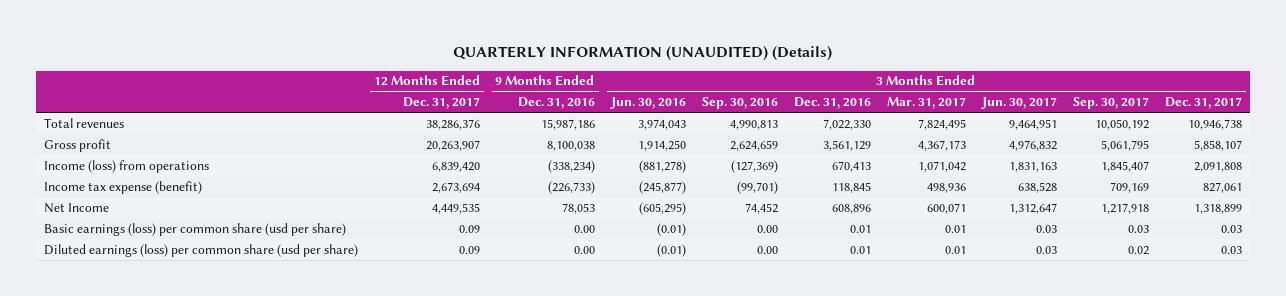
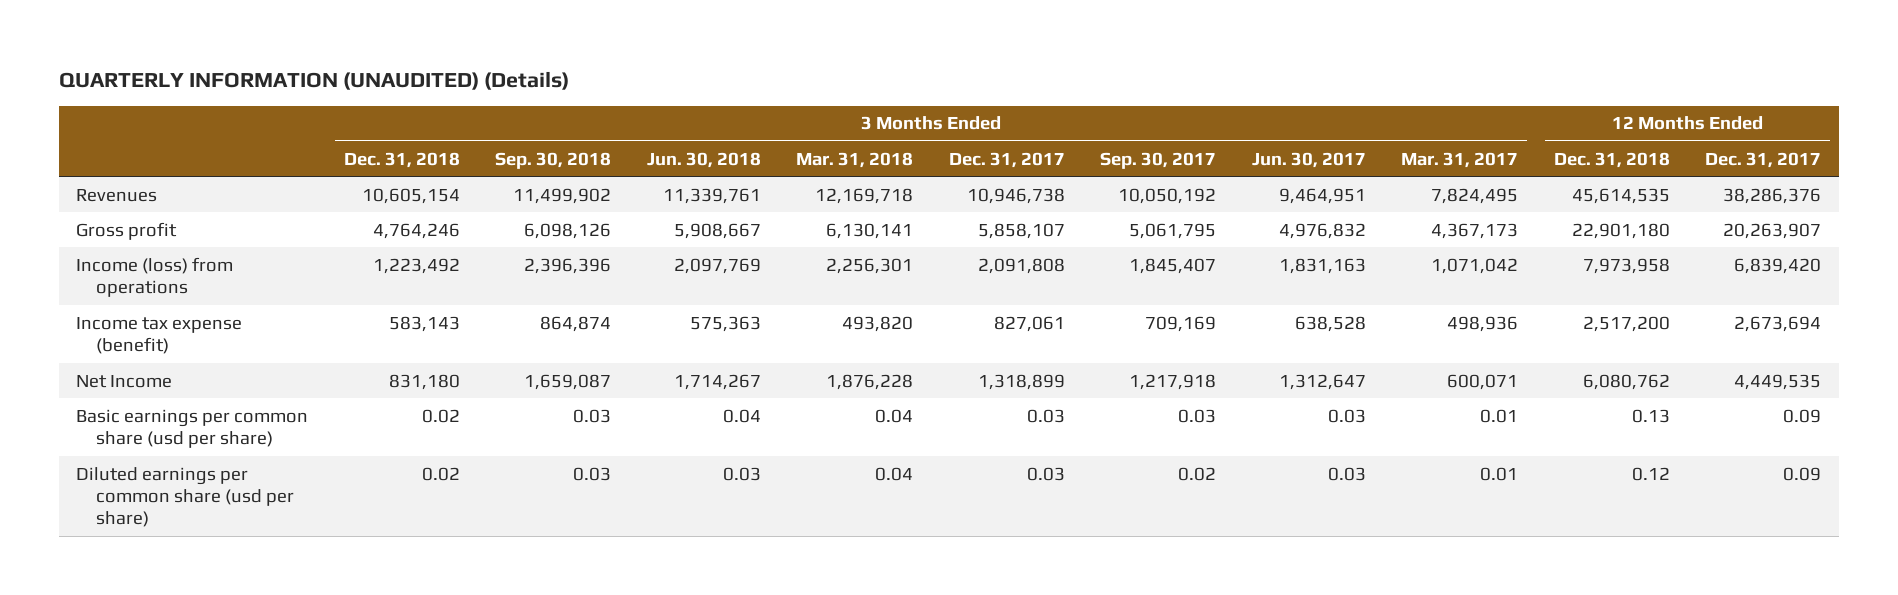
- | 12 Months Ended Dec. 31, 2017 | 9 Months Ended Dec. 31, 2016 | 3 Months Ended Jun. 30, 2016 | 3 Months Ended Sep. 30, 2016 | 3 Months Ended Dec. 31, 2016 | 3 Months Ended Mar. 31, 2017 | 3 Months Ended Jun. 30, 2017 | 3 Months Ended Sep. 30, 2017 | 3 Months Ended Dec. 31, 2017
+ | 3 Months Ended Dec. 31, 2018 | 3 Months Ended Sep. 30, 2018 | 3 Months Ended Jun. 30, 2018 | 3 Months Ended Mar. 31, 2018 | 3 Months Ended Dec. 31, 2017 | 3 Months Ended Sep. 30, 2017 | 3 Months Ended Jun. 30, 2017 | 3 Months Ended Mar. 31, 2017 | 12 Months Ended Dec. 31, 2018 | 12 Months Ended Dec. 31, 2017
- Total revenues | 38,286,376 | 15,987,186 | 3,974,043 | 4,990,813 | 7,022,330 | 7,824,495 | 9,464,951 | 10,050,192 | 10,946,738
+ Revenues | 10,605,154 | 11,499,902 | 11,339,761 | 12,169,718 | 10,946,738 | 10,050,192 | 9,464,951 | 7,824,495 | 45,614,535 | 38,286,376
- Basic earnings (loss) per common share (usd per share) | 0.09 | 0.00 | (0.01) | 0.00 | 0.01 | 0.01 | 0.03 | 0.03 | 0.03
- Diluted earnings (loss) per common share (usd per share) | 0.09 | 0.00 | (0.01) | 0.00 | 0.01 | 0.01 | 0.03 | 0.02 | 0.03
+ Basic earnings per common share (usd per share) | 0.02 | 0.03 | 0.04 | 0.04 | 0.03 | 0.03 | 0.03 | 0.01 | 0.13 | 0.09
+ Diluted earnings per common share (usd per share) | 0.02 | 0.03 | 0.03 | 0.04 | 0.03 | 0.02 | 0.03 | 0.01 | 0.12 | 0.09

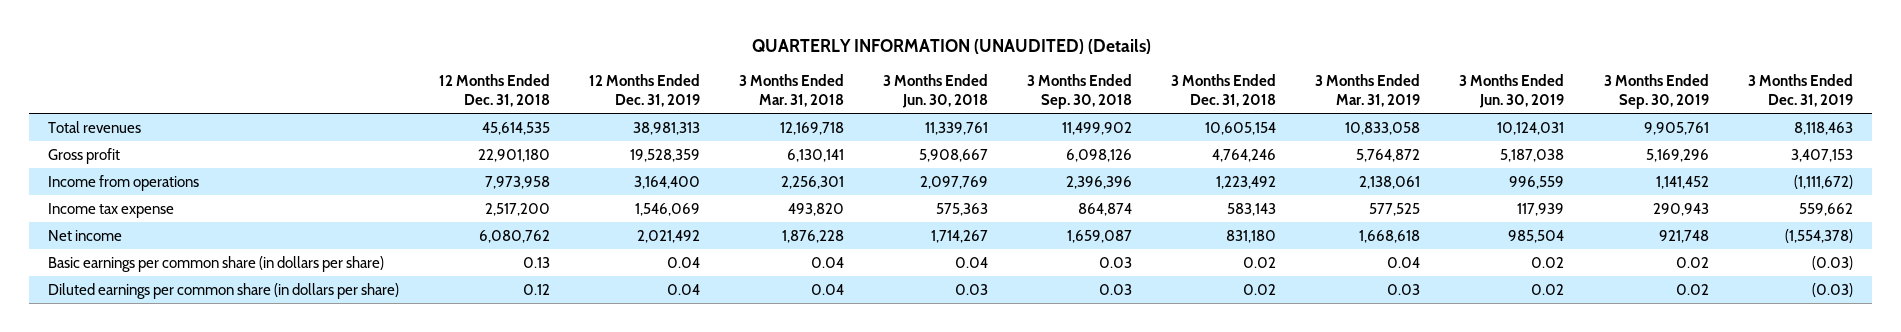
- | 3 Months Ended Dec. 31, 2018 | 3 Months Ended Sep. 30, 2018 | 3 Months Ended Jun. 30, 2018 | 3 Months Ended Mar. 31, 2018 | 3 Months Ended Dec. 31, 2017 | 3 Months Ended Sep. 30, 2017 | 3 Months Ended Jun. 30, 2017 | 3 Months Ended Mar. 31, 2017 | 12 Months Ended Dec. 31, 2018 | 12 Months Ended Dec. 31, 2017
+ | 12 Months Ended Dec. 31, 2018 | 12 Months Ended Dec. 31, 2019 | 3 Months Ended Mar. 31, 2018 | 3 Months Ended Jun. 30, 2018 | 3 Months Ended Sep. 30, 2018 | 3 Months Ended Dec. 31, 2018 | 3 Months Ended Mar. 31, 2019 | 3 Months Ended Jun. 30, 2019 | 3 Months Ended Sep. 30, 2019 | 3 Months Ended Dec. 31, 2019
- Revenues | 10,605,154 | 11,499,902 | 11,339,761 | 12,169,718 | 10,946,738 | 10,050,192 | 9,464,951 | 7,824,495 | 45,614,535 | 38,286,376
+ Total revenues | 45,614,535 | 38,981,313 | 12,169,718 | 11,339,761 | 11,499,902 | 10,605,154 | 10,833,058 | 10,124,031 | 9,905,761 | 8,118,463
- Income (loss) from operations | 1,223,492 | 2,396,396 | 2,097,769 | 2,256,301 | 2,091,808 | 1,845,407 | 1,831,163 | 1,071,042 | 7,973,958 | 6,839,420
- Income tax expense (benefit) | 583,143 | 864,874 | 575,363 | 493,820 | 827,061 | 709,169 | 638,528 | 498,936 | 2,517,200 | 2,673,694
- Net Income | 831,180 | 1,659,087 | 1,714,267 | 1,876,228 | 1,318,899 | 1,217,918 | 1,312,647 | 600,071 | 6,080,762 | 4,449,535
- Basic earnings per common share (usd per share) | 0.02 | 0.03 | 0.04 | 0.04 | 0.03 | 0.03 | 0.03 | 0.01 | 0.13 | 0.09
- Diluted earnings per common share (usd per share) | 0.02 | 0.03 | 0.03 | 0.04 | 0.03 | 0.02 | 0.03 | 0.01 | 0.12 | 0.09
+ Income from operations | 7,973,958 | 3,164,400 | 2,256,301 | 2,097,769 | 2,396,396 | 1,223,492 | 2,138,061 | 996,559 | 1,141,452 | (1,111,672)
+ Income tax expense | 2,517,200 | 1,546,069 | 493,820 | 575,363 | 864,874 | 583,143 | 577,525 | 117,939 | 290,943 | 559,662
+ Net income | 6,080,762 | 2,021,492 | 1,876,228 | 1,714,267 | 1,659,087 | 831,180 | 1,668,618 | 985,504 | 921,748 | (1,554,378)
+ Basic earnings per common share (in dollars per share) | 0.13 | 0.04 | 0.04 | 0.04 | 0.03 | 0.02 | 0.04 | 0.02 | 0.02 | (0.03)
+ Diluted earnings per common share (in dollars per share) | 0.12 | 0.04 | 0.04 | 0.03 | 0.03 | 0.02 | 0.03 | 0.02 | 0.02 | (0.03)

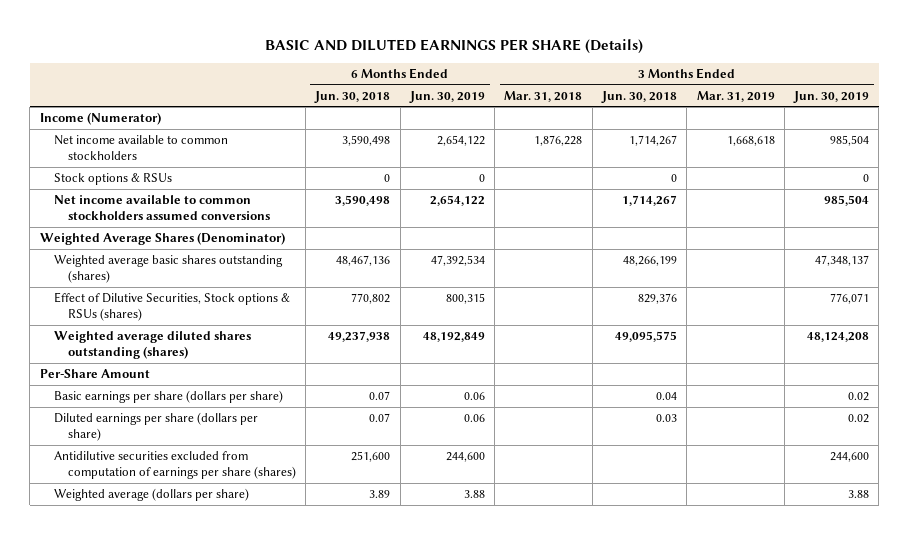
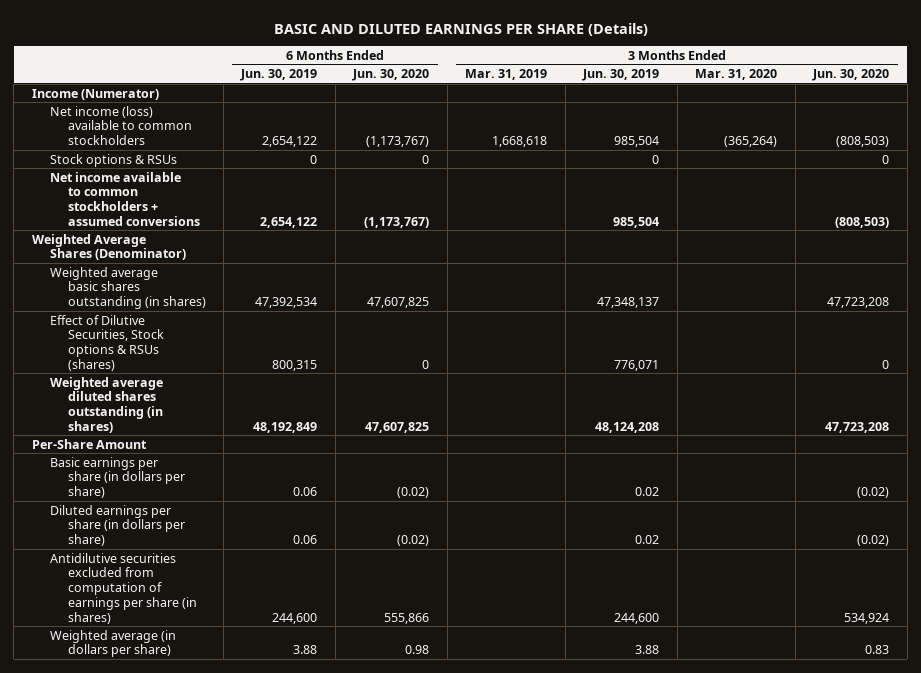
- | 6 Months Ended Jun. 30, 2018 | 6 Months Ended Jun. 30, 2019 | 3 Months Ended Mar. 31, 2018 | 3 Months Ended Jun. 30, 2018 | 3 Months Ended Mar. 31, 2019 | 3 Months Ended Jun. 30, 2019
+ | 6 Months Ended Jun. 30, 2019 | 6 Months Ended Jun. 30, 2020 | 3 Months Ended Mar. 31, 2019 | 3 Months Ended Jun. 30, 2019 | 3 Months Ended Mar. 31, 2020 | 3 Months Ended Jun. 30, 2020
- Net income available to common stockholders | 3,590,498 | 2,654,122 | 1,876,228 | 1,714,267 | 1,668,618 | 985,504
+ Net income (loss) available to common stockholders | 2,654,122 | (1,173,767) | 1,668,618 | 985,504 | (365,264) | (808,503)
- Net income available to common stockholders assumed conversions | 3,590,498 | 2,654,122 | | 1,714,267 | | 985,504
+ Net income available to common stockholders + assumed conversions | 2,654,122 | (1,173,767) | | 985,504 | | (808,503)
- Weighted average basic shares outstanding (shares) | 48,467,136 | 47,392,534 | | 48,266,199 | | 47,348,137
+ Weighted average basic shares outstanding (in shares) | 47,392,534 | 47,607,825 | | 47,348,137 | | 47,723,208
- Weighted average diluted shares outstanding (shares) | 49,237,938 | 48,192,849 | | 49,095,575 | | 48,124,208
+ Weighted average diluted shares outstanding (in shares) | 48,192,849 | 47,607,825 | | 48,124,208 | | 47,723,208
- Basic earnings per share (dollars per share) | 0.07 | 0.06 | | 0.04 | | 0.02
- Diluted earnings per share (dollars per share) | 0.07 | 0.06 | | 0.03 | | 0.02
- Antidilutive securities excluded from computation of earnings per share (shares) | 251,600 | 244,600 | | | | 244,600
- Weighted average (dollars per share) | 3.89 | 3.88 | | | | 3.88
+ Basic earnings per share (in dollars per share) | 0.06 | (0.02) | | 0.02 | | (0.02)
+ Diluted earnings per share (in dollars per share) | 0.06 | (0.02) | | 0.02 | | (0.02)
+ Antidilutive securities excluded from computation of earnings per share (in shares) | 244,600 | 555,866 | | 244,600 | | 534,924
+ Weighted average (in dollars per share) | 3.88 | 0.98 | | 3.88 | | 0.83

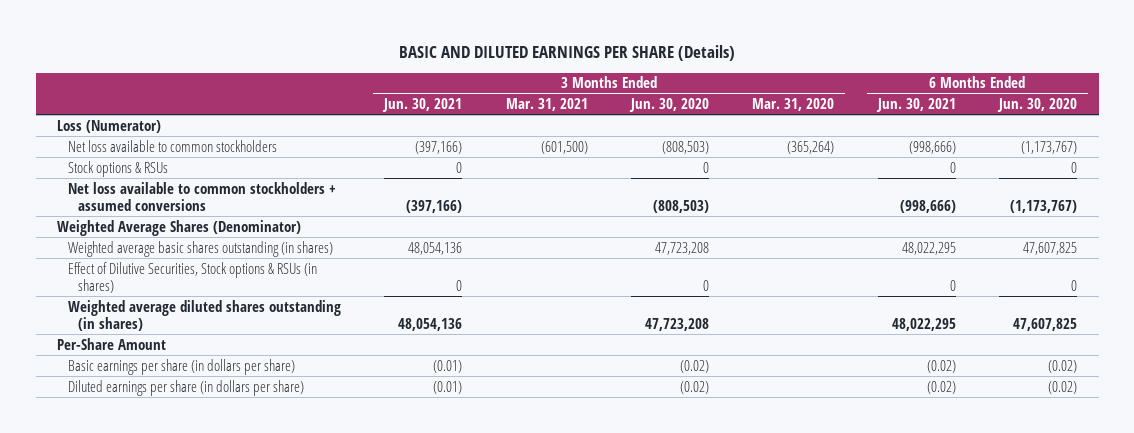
- | 6 Months Ended Jun. 30, 2019 | 6 Months Ended Jun. 30, 2020 | 3 Months Ended Mar. 31, 2019 | 3 Months Ended Jun. 30, 2019 | 3 Months Ended Mar. 31, 2020 | 3 Months Ended Jun. 30, 2020
+ | 3 Months Ended Jun. 30, 2021 | 3 Months Ended Mar. 31, 2021 | 3 Months Ended Jun. 30, 2020 | 3 Months Ended Mar. 31, 2020 | 6 Months Ended Jun. 30, 2021 | 6 Months Ended Jun. 30, 2020
- Income (Numerator)
- Net income (loss) available to common stockholders | 2,654,122 | (1,173,767) | 1,668,618 | 985,504 | (365,264) | (808,503)
+ Loss (Numerator)
+ Net loss available to common stockholders | (397,166) | (601,500) | (808,503) | (365,264) | (998,666) | (1,173,767)
- Net income available to common stockholders + assumed conversions | 2,654,122 | (1,173,767) | | 985,504 | | (808,503)
+ Net loss available to common stockholders + assumed conversions | (397,166) | | (808,503) | | (998,666) | (1,173,767)
- Effect of Dilutive Securities, Stock options & RSUs (shares) | 800,315 | 0 | | 776,071 | | 0
+ Effect of Dilutive Securities, Stock options & RSUs (in shares) | 0 | | 0 | | 0 | 0
- Antidilutive securities excluded from computation of earnings per share (in shares) | 244,600 | 555,866 | | 244,600 | | 534,924
- Weighted average (in dollars per share) | 3.88 | 0.98 | | 3.88 | | 0.83

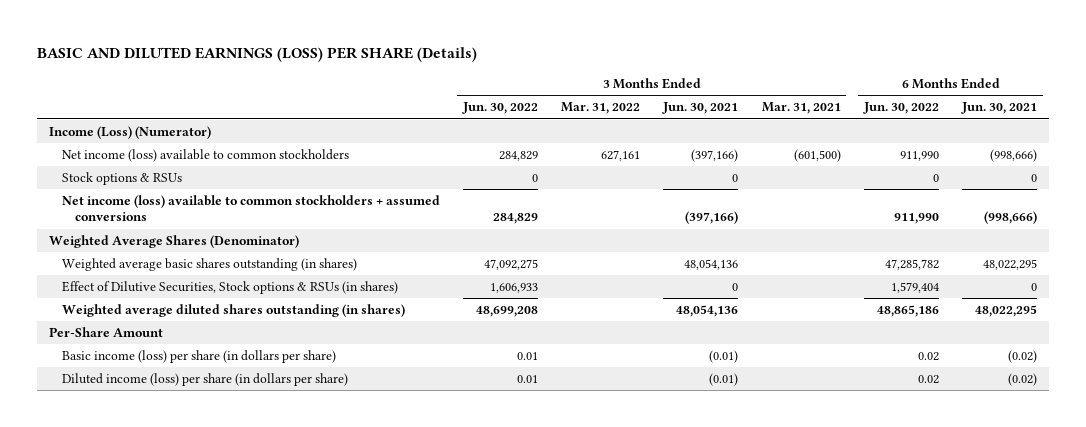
- BASIC AND DILUTED EARNINGS PER SHARE (Details)
+ BASIC AND DILUTED EARNINGS (LOSS) PER SHARE (Details)
- | 3 Months Ended Jun. 30, 2021 | 3 Months Ended Mar. 31, 2021 | 3 Months Ended Jun. 30, 2020 | 3 Months Ended Mar. 31, 2020 | 6 Months Ended Jun. 30, 2021 | 6 Months Ended Jun. 30, 2020
+ | 3 Months Ended Jun. 30, 2022 | 3 Months Ended Mar. 31, 2022 | 3 Months Ended Jun. 30, 2021 | 3 Months Ended Mar. 31, 2021 | 6 Months Ended Jun. 30, 2022 | 6 Months Ended Jun. 30, 2021
- Loss (Numerator)
- Net loss available to common stockholders | (397,166) | (601,500) | (808,503) | (365,264) | (998,666) | (1,173,767)
+ Income (Loss) (Numerator)
+ Net income (loss) available to common stockholders | 284,829 | 627,161 | (397,166) | (601,500) | 911,990 | (998,666)
- Net loss available to common stockholders + assumed conversions | (397,166) | | (808,503) | | (998,666) | (1,173,767)
+ Net income (loss) available to common stockholders + assumed conversions | 284,829 | | (397,166) | | 911,990 | (998,666)
- Basic earnings per share (in dollars per share) | (0.01) | | (0.02) | | (0.02) | (0.02)
- Diluted earnings per share (in dollars per share) | (0.01) | | (0.02) | | (0.02) | (0.02)
+ Basic income (loss) per share (in dollars per share) | 0.01 | | (0.01) | | 0.02 | (0.02)
+ Diluted income (loss) per share (in dollars per share) | 0.01 | | (0.01) | | 0.02 | (0.02)

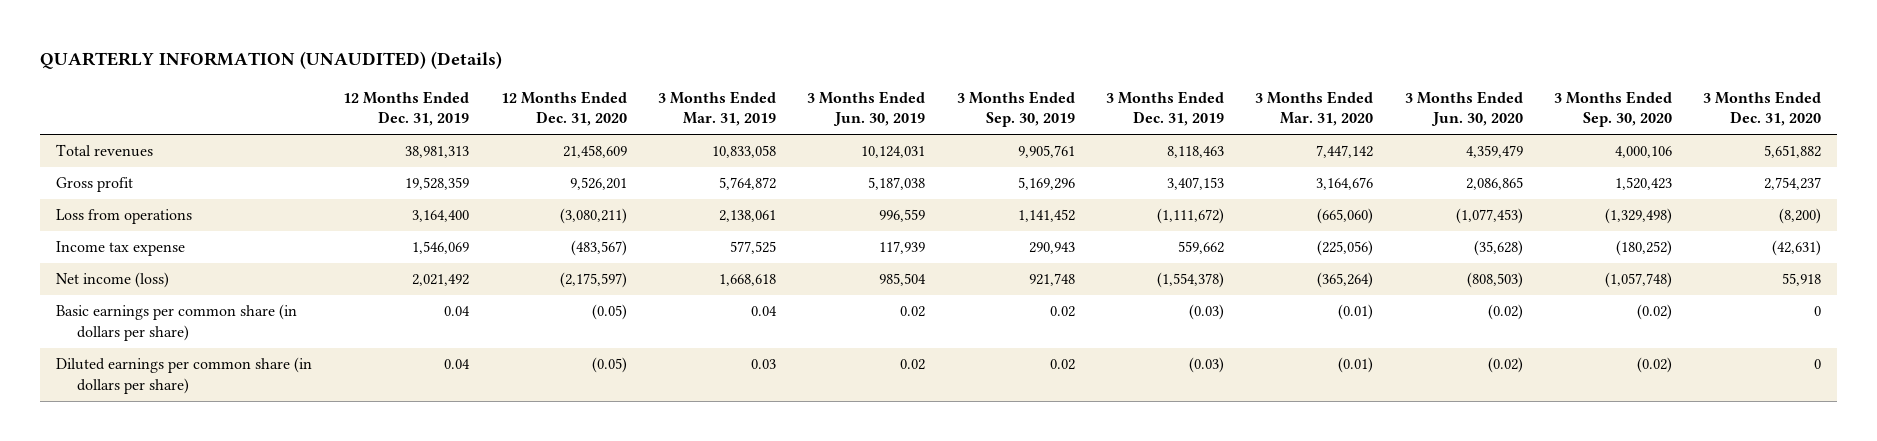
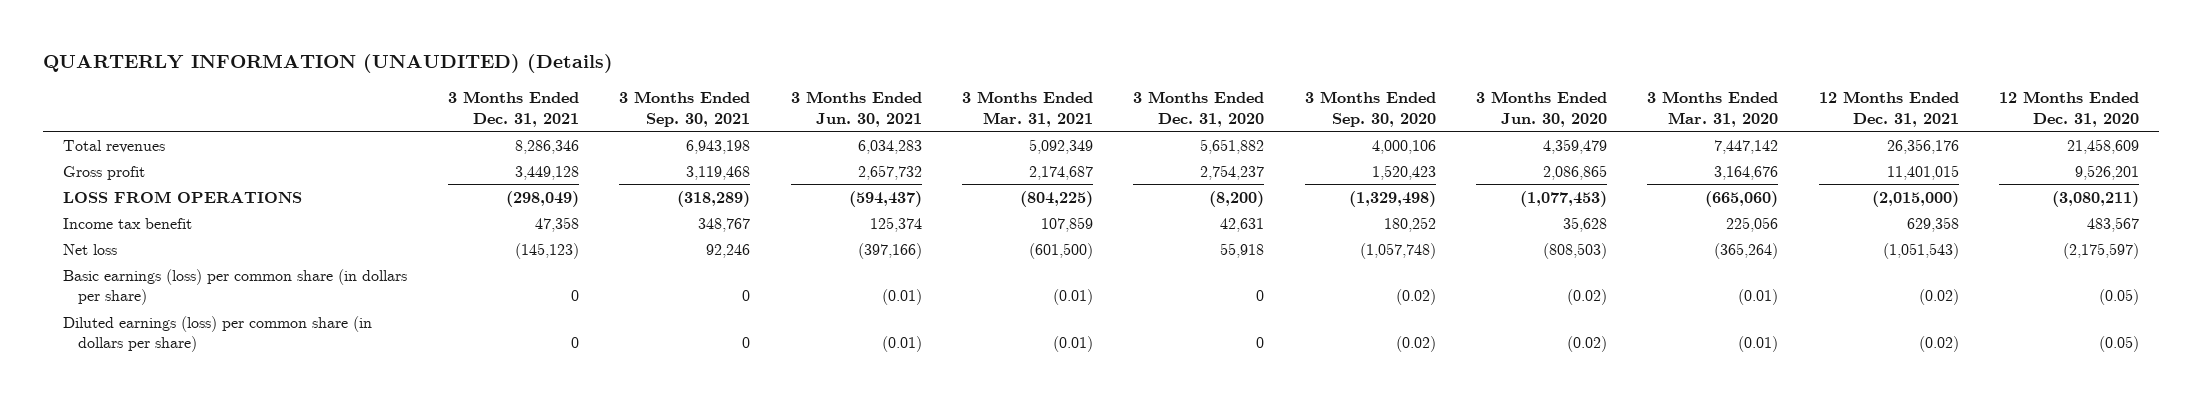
- | 12 Months Ended Dec. 31, 2019 | 12 Months Ended Dec. 31, 2020 | 3 Months Ended Mar. 31, 2019 | 3 Months Ended Jun. 30, 2019 | 3 Months Ended Sep. 30, 2019 | 3 Months Ended Dec. 31, 2019 | 3 Months Ended Mar. 31, 2020 | 3 Months Ended Jun. 30, 2020 | 3 Months Ended Sep. 30, 2020 | 3 Months Ended Dec. 31, 2020
+ | 3 Months Ended Dec. 31, 2021 | 3 Months Ended Sep. 30, 2021 | 3 Months Ended Jun. 30, 2021 | 3 Months Ended Mar. 31, 2021 | 3 Months Ended Dec. 31, 2020 | 3 Months Ended Sep. 30, 2020 | 3 Months Ended Jun. 30, 2020 | 3 Months Ended Mar. 31, 2020 | 12 Months Ended Dec. 31, 2021 | 12 Months Ended Dec. 31, 2020
- Loss from operations | 3,164,400 | (3,080,211) | 2,138,061 | 996,559 | 1,141,452 | (1,111,672) | (665,060) | (1,077,453) | (1,329,498) | (8,200)
- Income tax expense | 1,546,069 | (483,567) | 577,525 | 117,939 | 290,943 | 559,662 | (225,056) | (35,628) | (180,252) | (42,631)
- Net income (loss) | 2,021,492 | (2,175,597) | 1,668,618 | 985,504 | 921,748 | (1,554,378) | (365,264) | (808,503) | (1,057,748) | 55,918
- Basic earnings per common share (in dollars per share) | 0.04 | (0.05) | 0.04 | 0.02 | 0.02 | (0.03) | (0.01) | (0.02) | (0.02) | 0
- Diluted earnings per common share (in dollars per share) | 0.04 | (0.05) | 0.03 | 0.02 | 0.02 | (0.03) | (0.01) | (0.02) | (0.02) | 0
+ LOSS FROM OPERATIONS | (298,049) | (318,289) | (594,437) | (804,225) | (8,200) | (1,329,498) | (1,077,453) | (665,060) | (2,015,000) | (3,080,211)
+ Income tax benefit | 47,358 | 348,767 | 125,374 | 107,859 | 42,631 | 180,252 | 35,628 | 225,056 | 629,358 | 483,567
+ Net loss | (145,123) | 92,246 | (397,166) | (601,500) | 55,918 | (1,057,748) | (808,503) | (365,264) | (1,051,543) | (2,175,597)
+ Basic earnings (loss) per common share (in dollars per share) | 0 | 0 | (0.01) | (0.01) | 0 | (0.02) | (0.02) | (0.01) | (0.02) | (0.05)
+ Diluted earnings (loss) per common share (in dollars per share) | 0 | 0 | (0.01) | (0.01) | 0 | (0.02) | (0.02) | (0.01) | (0.02) | (0.05)

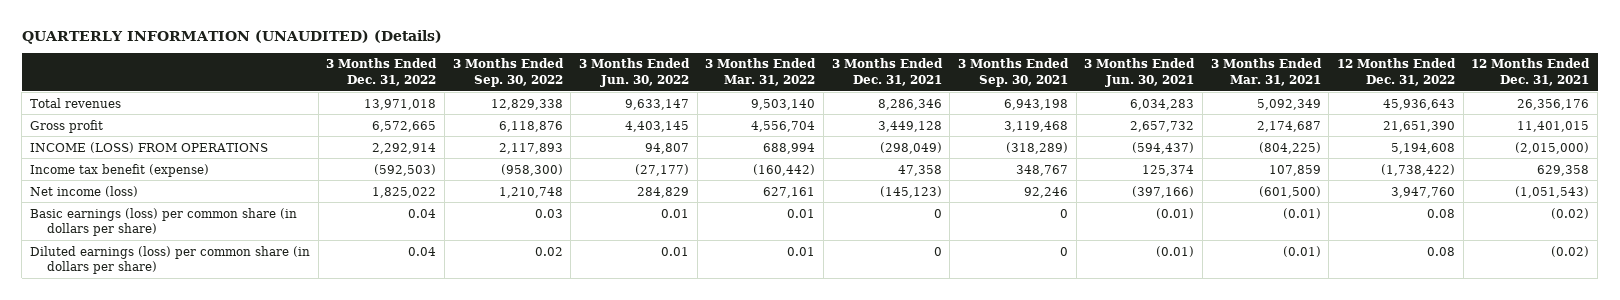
- | 3 Months Ended Dec. 31, 2021 | 3 Months Ended Sep. 30, 2021 | 3 Months Ended Jun. 30, 2021 | 3 Months Ended Mar. 31, 2021 | 3 Months Ended Dec. 31, 2020 | 3 Months Ended Sep. 30, 2020 | 3 Months Ended Jun. 30, 2020 | 3 Months Ended Mar. 31, 2020 | 12 Months Ended Dec. 31, 2021 | 12 Months Ended Dec. 31, 2020
+ | 3 Months Ended Dec. 31, 2022 | 3 Months Ended Sep. 30, 2022 | 3 Months Ended Jun. 30, 2022 | 3 Months Ended Mar. 31, 2022 | 3 Months Ended Dec. 31, 2021 | 3 Months Ended Sep. 30, 2021 | 3 Months Ended Jun. 30, 2021 | 3 Months Ended Mar. 31, 2021 | 12 Months Ended Dec. 31, 2022 | 12 Months Ended Dec. 31, 2021
- LOSS FROM OPERATIONS | (298,049) | (318,289) | (594,437) | (804,225) | (8,200) | (1,329,498) | (1,077,453) | (665,060) | (2,015,000) | (3,080,211)
- Income tax benefit | 47,358 | 348,767 | 125,374 | 107,859 | 42,631 | 180,252 | 35,628 | 225,056 | 629,358 | 483,567
- Net loss | (145,123) | 92,246 | (397,166) | (601,500) | 55,918 | (1,057,748) | (808,503) | (365,264) | (1,051,543) | (2,175,597)
+ INCOME (LOSS) FROM OPERATIONS | 2,292,914 | 2,117,893 | 94,807 | 688,994 | (298,049) | (318,289) | (594,437) | (804,225) | 5,194,608 | (2,015,000)
+ Income tax benefit (expense) | (592,503) | (958,300) | (27,177) | (160,442) | 47,358 | 348,767 | 125,374 | 107,859 | (1,738,422) | 629,358
+ Net income (loss) | 1,825,022 | 1,210,748 | 284,829 | 627,161 | (145,123) | 92,246 | (397,166) | (601,500) | 3,947,760 | (1,051,543)

